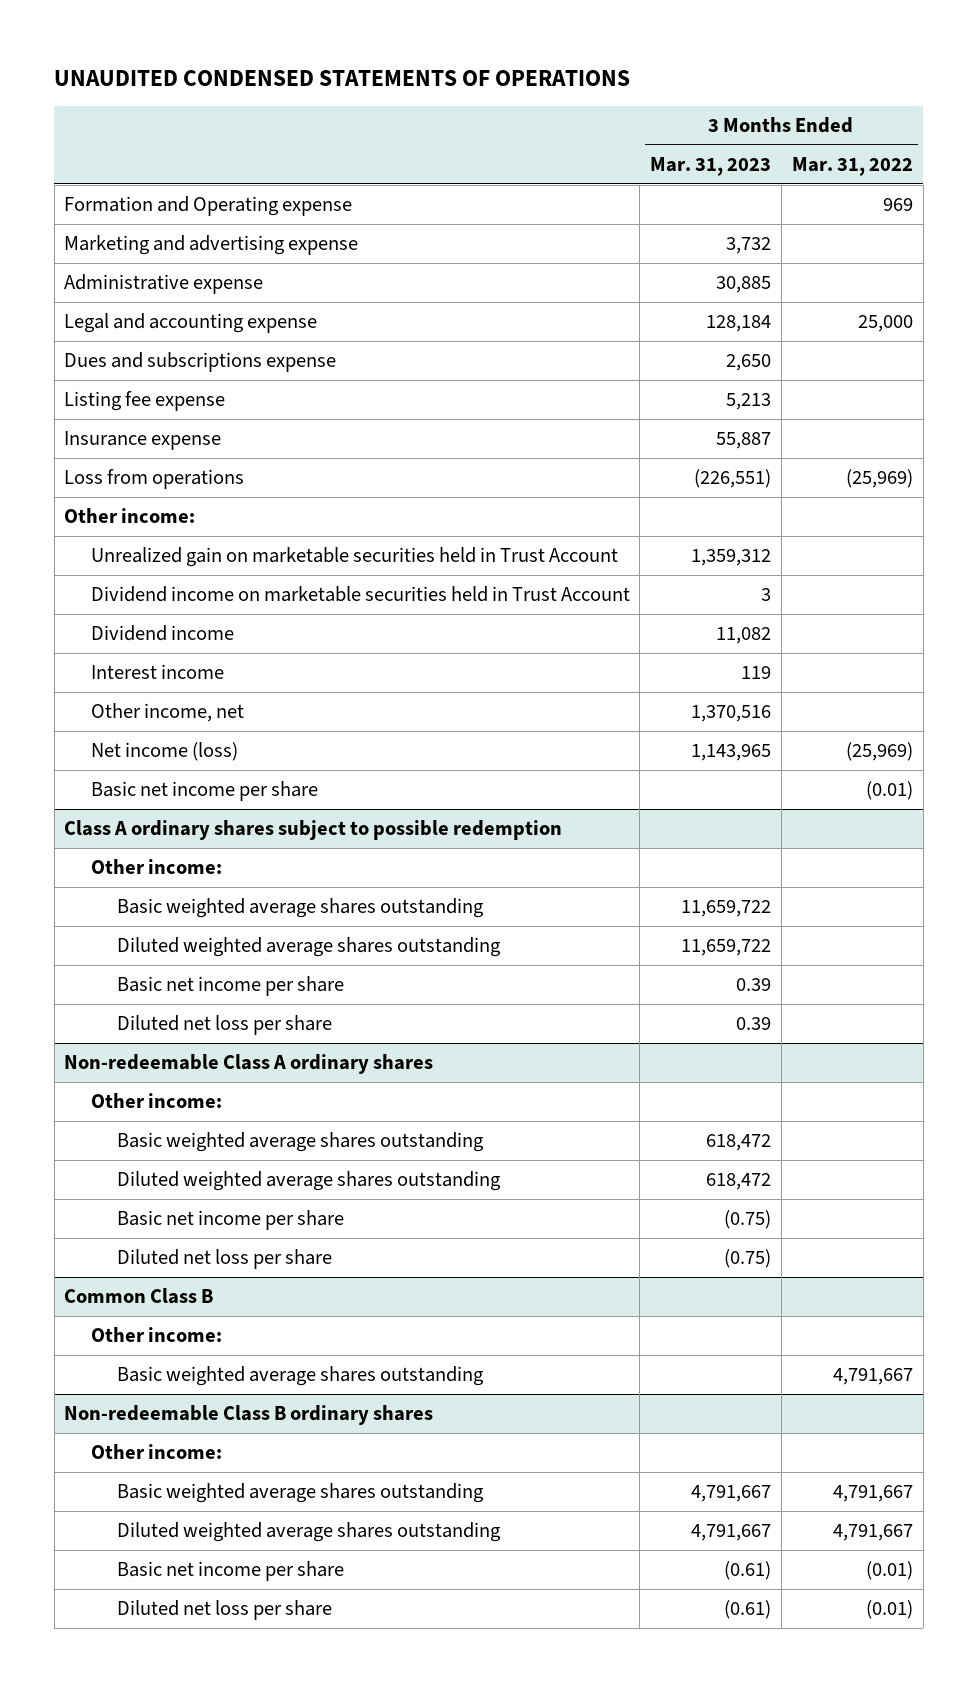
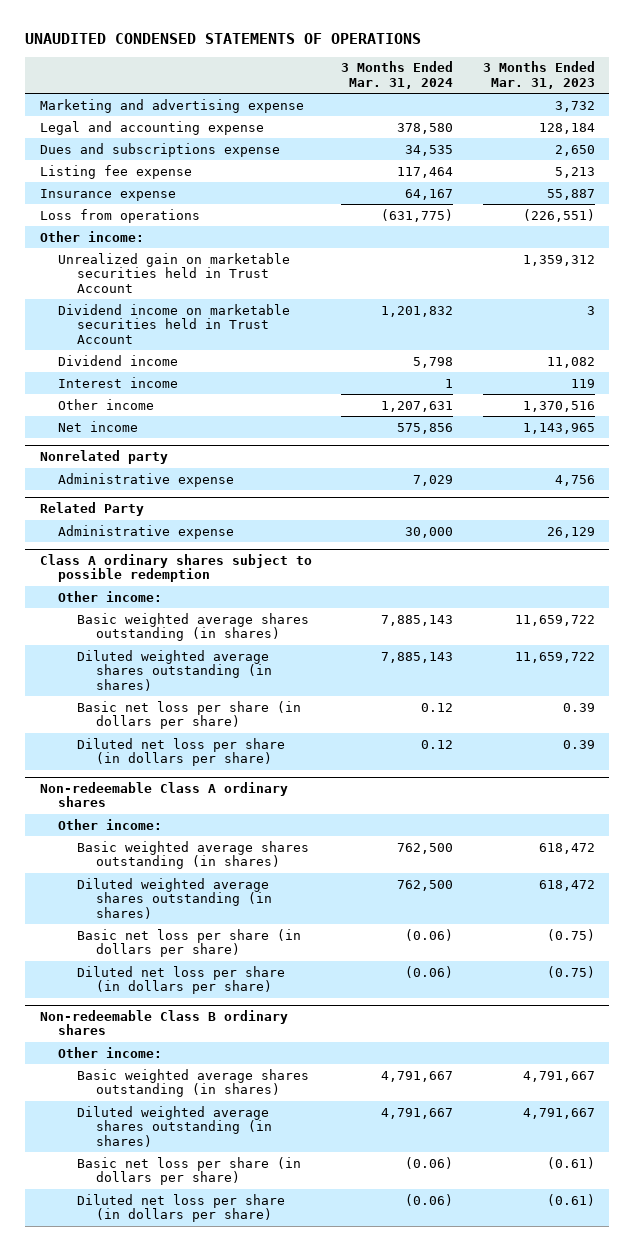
- | 3 Months Ended Mar. 31, 2023 | 3 Months Ended Mar. 31, 2022
+ | 3 Months Ended Mar. 31, 2024 | 3 Months Ended Mar. 31, 2023
- Formation and Operating expense | | 969
- Administrative expense | 30,885 |
- Other income, net | 1,370,516 |
- Net income (loss) | 1,143,965 | (25,969)
- Basic net income per share | | (0.01)
+ Other income | 1,207,631 | 1,370,516
+ Net income | 575,856 | 1,143,965
+ Nonrelated party
+ Administrative expense | 7,029 | 4,756
+ Related Party
+ Administrative expense | 30,000 | 26,129
@ Class A ordinary shares subject to possible redemption
- Basic weighted average shares outstanding | 11,659,722 |
- Diluted weighted average shares outstanding | 11,659,722 |
- Basic net income per share | 0.39 |
- Diluted net loss per share | 0.39 |
+ Basic weighted average shares outstanding (in shares) | 7,885,143 | 11,659,722
+ Diluted weighted average shares outstanding (in shares) | 7,885,143 | 11,659,722
+ Basic net loss per share (in dollars per share) | 0.12 | 0.39
+ Diluted net loss per share (in dollars per share) | 0.12 | 0.39
@ Non-redeemable Class A ordinary shares
- Basic weighted average shares outstanding | 618,472 |
- Diluted weighted average shares outstanding | 618,472 |
- Basic net income per share | (0.75) |
- Diluted net loss per share | (0.75) |
- Common Class B
- Other income:
- Basic weighted average shares outstanding | | 4,791,667
@ Non-redeemable Class A ordinary shares
+ Basic weighted average shares outstanding (in shares) | 762,500 | 618,472
+ Diluted weighted average shares outstanding (in shares) | 762,500 | 618,472
+ Basic net loss per share (in dollars per share) | (0.06) | (0.75)
+ Diluted net loss per share (in dollars per share) | (0.06) | (0.75)
@ Non-redeemable Class B ordinary shares
- Basic weighted average shares outstanding | 4,791,667 | 4,791,667
- Diluted weighted average shares outstanding | 4,791,667 | 4,791,667
- Basic net income per share | (0.61) | (0.01)
- Diluted net loss per share | (0.61) | (0.01)
+ Basic weighted average shares outstanding (in shares) | 4,791,667 | 4,791,667
+ Diluted weighted average shares outstanding (in shares) | 4,791,667 | 4,791,667
+ Basic net loss per share (in dollars per share) | (0.06) | (0.61)
+ Diluted net loss per share (in dollars per share) | (0.06) | (0.61)

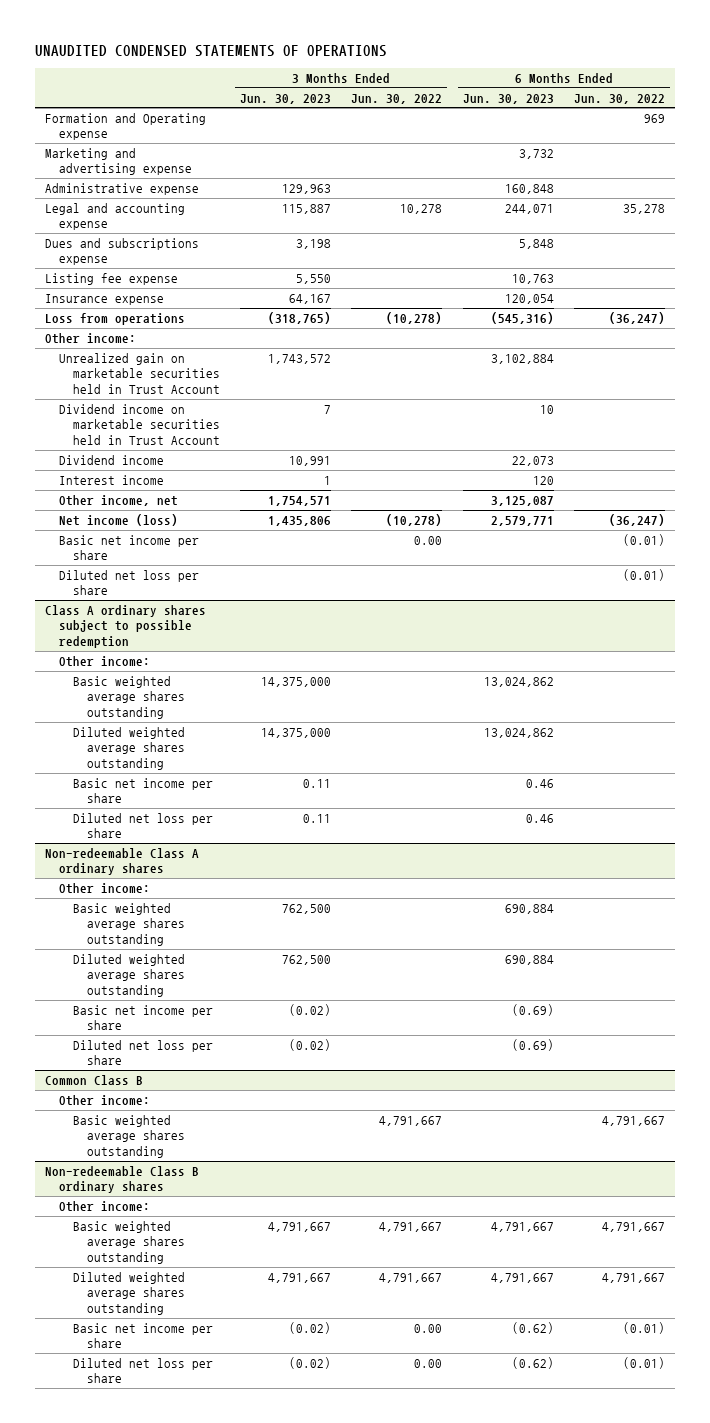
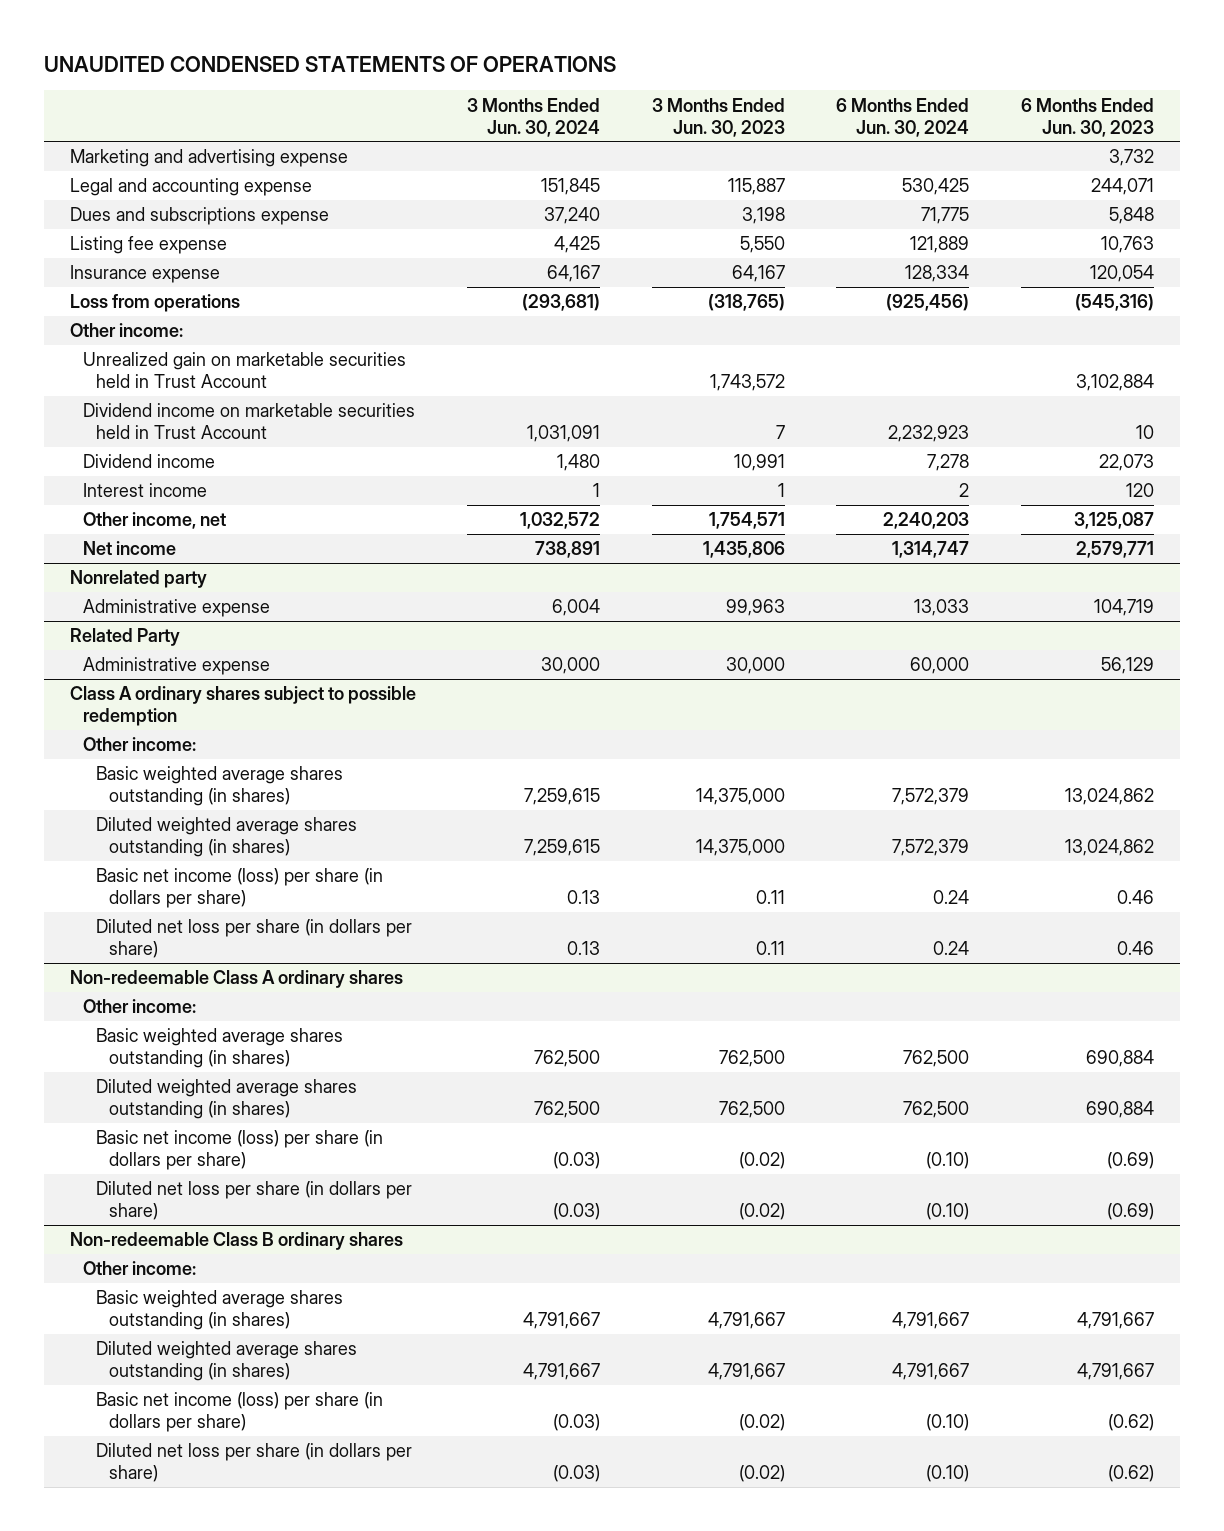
- | 3 Months Ended Jun. 30, 2023 | 3 Months Ended Jun. 30, 2022 | 6 Months Ended Jun. 30, 2023 | 6 Months Ended Jun. 30, 2022
+ | 3 Months Ended Jun. 30, 2024 | 3 Months Ended Jun. 30, 2023 | 6 Months Ended Jun. 30, 2024 | 6 Months Ended Jun. 30, 2023
- Formation and Operating expense | | | | 969
- Administrative expense | 129,963 | | 160,848 |
- Net income (loss) | 1,435,806 | (10,278) | 2,579,771 | (36,247)
- Basic net income per share | | 0.00 | | (0.01)
- Diluted net loss per share | | | | (0.01)
+ Net income | 738,891 | 1,435,806 | 1,314,747 | 2,579,771
+ Nonrelated party
+ Administrative expense | 6,004 | 99,963 | 13,033 | 104,719
+ Related Party
+ Administrative expense | 30,000 | 30,000 | 60,000 | 56,129
@ Class A ordinary shares subject to possible redemption
- Basic weighted average shares outstanding | 14,375,000 | | 13,024,862 |
- Diluted weighted average shares outstanding | 14,375,000 | | 13,024,862 |
- Basic net income per share | 0.11 | | 0.46 |
- Diluted net loss per share | 0.11 | | 0.46 |
+ Basic weighted average shares outstanding (in shares) | 7,259,615 | 14,375,000 | 7,572,379 | 13,024,862
+ Diluted weighted average shares outstanding (in shares) | 7,259,615 | 14,375,000 | 7,572,379 | 13,024,862
+ Basic net income (loss) per share (in dollars per share) | 0.13 | 0.11 | 0.24 | 0.46
+ Diluted net loss per share (in dollars per share) | 0.13 | 0.11 | 0.24 | 0.46
@ Non-redeemable Class A ordinary shares
- Basic weighted average shares outstanding | 762,500 | | 690,884 |
- Diluted weighted average shares outstanding | 762,500 | | 690,884 |
- Basic net income per share | (0.02) | | (0.69) |
- Diluted net loss per share | (0.02) | | (0.69) |
- Common Class B
- Other income:
- Basic weighted average shares outstanding | | 4,791,667 | | 4,791,667
@ Non-redeemable Class A ordinary shares
+ Basic weighted average shares outstanding (in shares) | 762,500 | 762,500 | 762,500 | 690,884
+ Diluted weighted average shares outstanding (in shares) | 762,500 | 762,500 | 762,500 | 690,884
+ Basic net income (loss) per share (in dollars per share) | (0.03) | (0.02) | (0.10) | (0.69)
+ Diluted net loss per share (in dollars per share) | (0.03) | (0.02) | (0.10) | (0.69)
@ Non-redeemable Class B ordinary shares
- Basic weighted average shares outstanding | 4,791,667 | 4,791,667 | 4,791,667 | 4,791,667
- Diluted weighted average shares outstanding | 4,791,667 | 4,791,667 | 4,791,667 | 4,791,667
- Basic net income per share | (0.02) | 0.00 | (0.62) | (0.01)
- Diluted net loss per share | (0.02) | 0.00 | (0.62) | (0.01)
+ Basic weighted average shares outstanding (in shares) | 4,791,667 | 4,791,667 | 4,791,667 | 4,791,667
+ Diluted weighted average shares outstanding (in shares) | 4,791,667 | 4,791,667 | 4,791,667 | 4,791,667
+ Basic net income (loss) per share (in dollars per share) | (0.03) | (0.02) | (0.10) | (0.62)
+ Diluted net loss per share (in dollars per share) | (0.03) | (0.02) | (0.10) | (0.62)

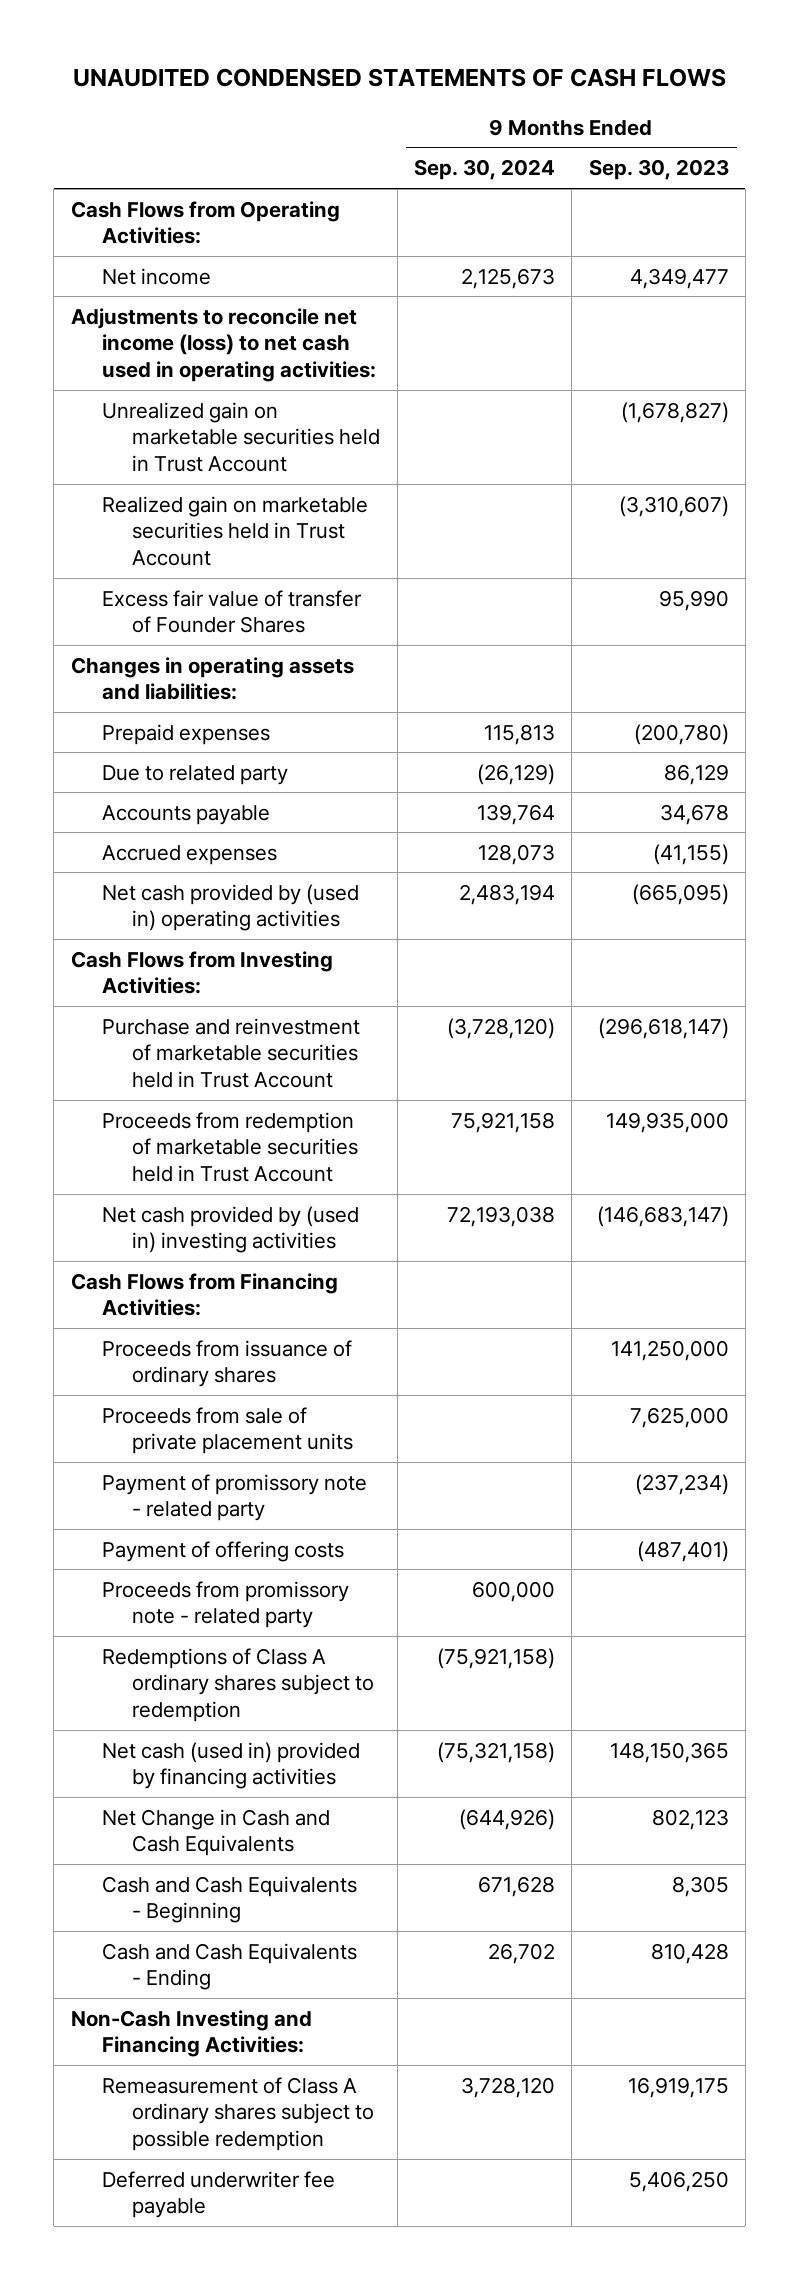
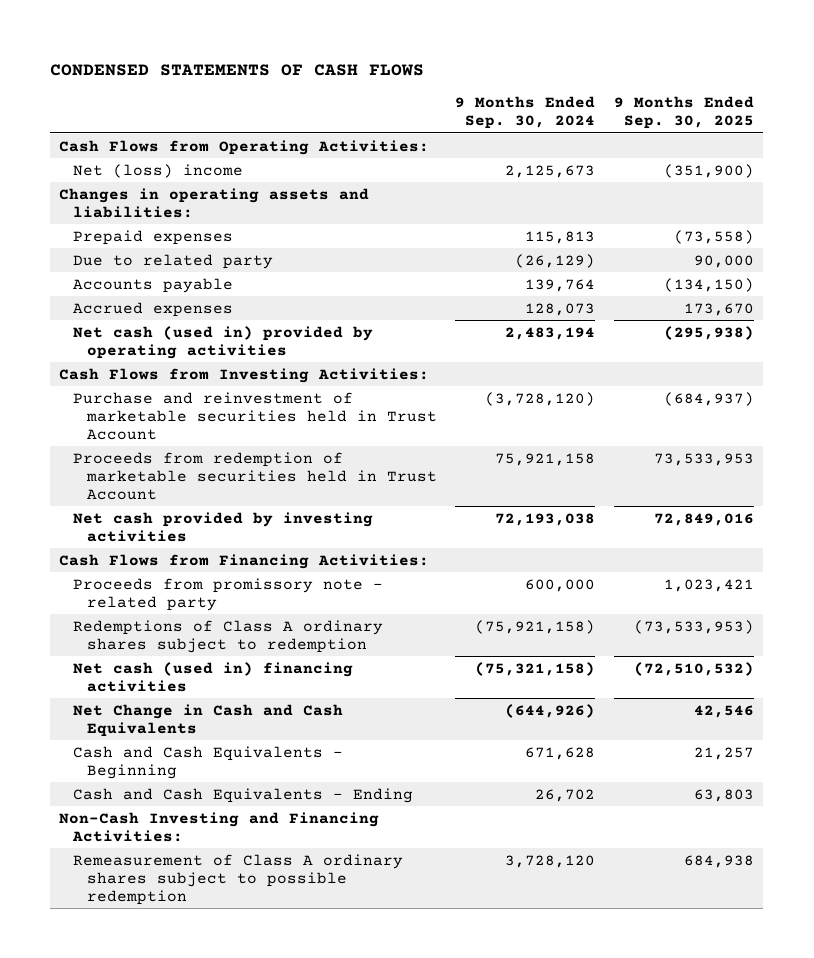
- UNAUDITED CONDENSED STATEMENTS OF CASH FLOWS
+ CONDENSED STATEMENTS OF CASH FLOWS
- | 9 Months Ended Sep. 30, 2024 | 9 Months Ended Sep. 30, 2023
+ | 9 Months Ended Sep. 30, 2024 | 9 Months Ended Sep. 30, 2025
- Net income | 2,125,673 | 4,349,477
- Adjustments to reconcile net income (loss) to net cash used in operating activities:
- Unrealized gain on marketable securities held in Trust Account | | (1,678,827)
- Realized gain on marketable securities held in Trust Account | | (3,310,607)
- Excess fair value of transfer of Founder Shares | | 95,990
+ Net (loss) income | 2,125,673 | (351,900)
- Net cash provided by (used in) operating activities | 2,483,194 | (665,095)
+ Net cash (used in) provided by operating activities | 2,483,194 | (295,938)
- Net cash provided by (used in) investing activities | 72,193,038 | (146,683,147)
+ Net cash provided by investing activities | 72,193,038 | 72,849,016
- Proceeds from issuance of ordinary shares | | 141,250,000
- Proceeds from sale of private placement units | | 7,625,000
- Payment of promissory note - related party | | (237,234)
- Payment of offering costs | | (487,401)
- Net cash (used in) provided by financing activities | (75,321,158) | 148,150,365
+ Net cash (used in) financing activities | (75,321,158) | (72,510,532)
- Deferred underwriter fee payable | | 5,406,250

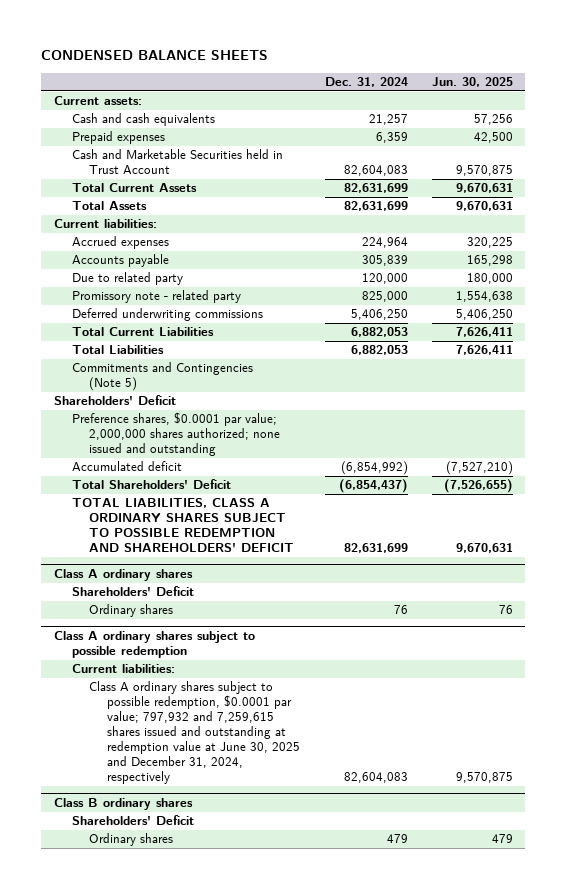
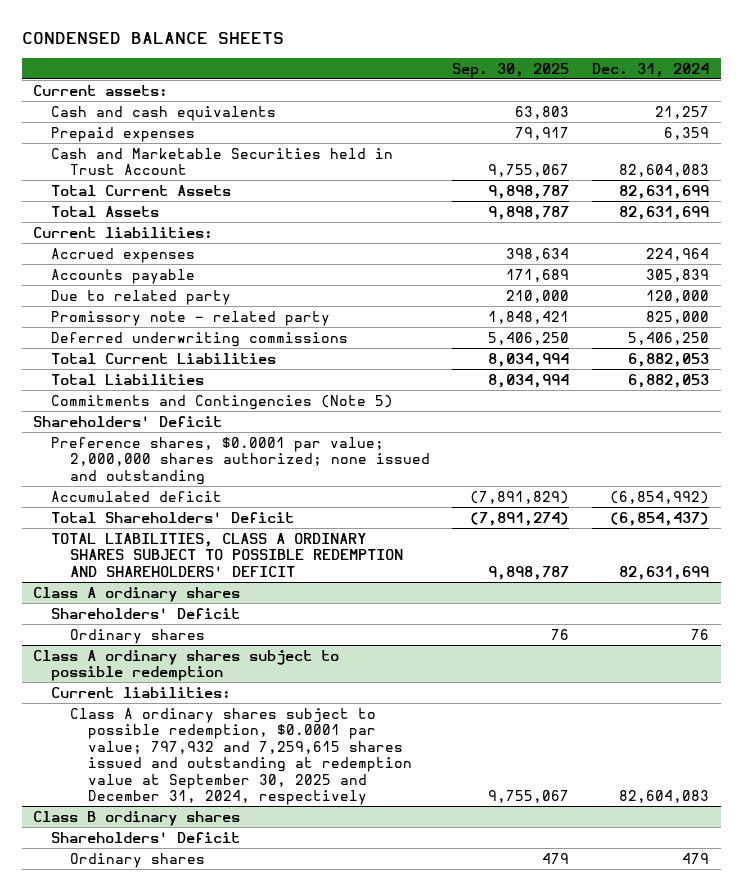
- | Dec. 31, 2024 | Jun. 30, 2025
+ | Sep. 30, 2025 | Dec. 31, 2024
@ Class A ordinary shares subject to possible redemption
- Class A ordinary shares subject to possible redemption, $0.0001 par value; 797,932 and 7,259,615 shares issued and outstanding at redemption value at June 30, 2025 and December 31, 2024, respectively | 82,604,083 | 9,570,875
+ Class A ordinary shares subject to possible redemption, $0.0001 par value; 797,932 and 7,259,615 shares issued and outstanding at redemption value at September 30, 2025 and December 31, 2024, respectively | 9,755,067 | 82,604,083

